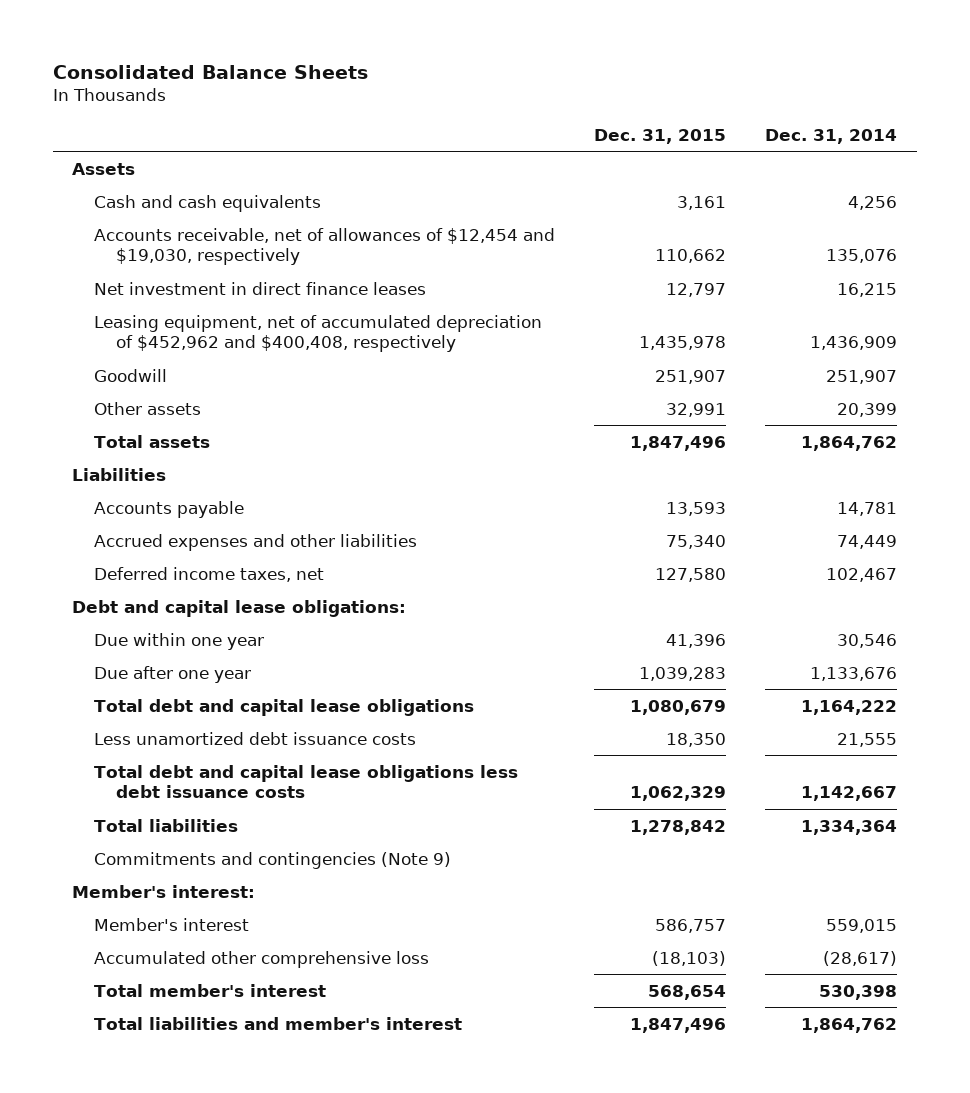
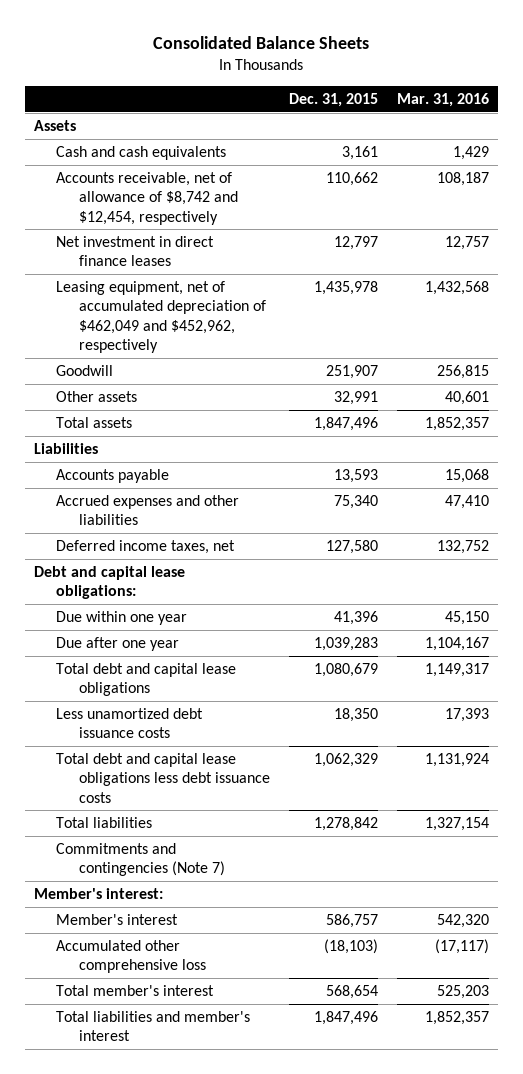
- | Dec. 31, 2015 | Dec. 31, 2014
+ | Dec. 31, 2015 | Mar. 31, 2016
- Accounts receivable, net of allowances of $12,454 and $19,030, respectively | 110,662 | 135,076
+ Accounts receivable, net of allowance of $8,742 and $12,454, respectively | 110,662 | 108,187
- Leasing equipment, net of accumulated depreciation of $452,962 and $400,408, respectively | 1,435,978 | 1,436,909
+ Leasing equipment, net of accumulated depreciation of $462,049 and $452,962, respectively | 1,435,978 | 1,432,568
- Commitments and contingencies (Note 9)
+ Commitments and contingencies (Note 7)

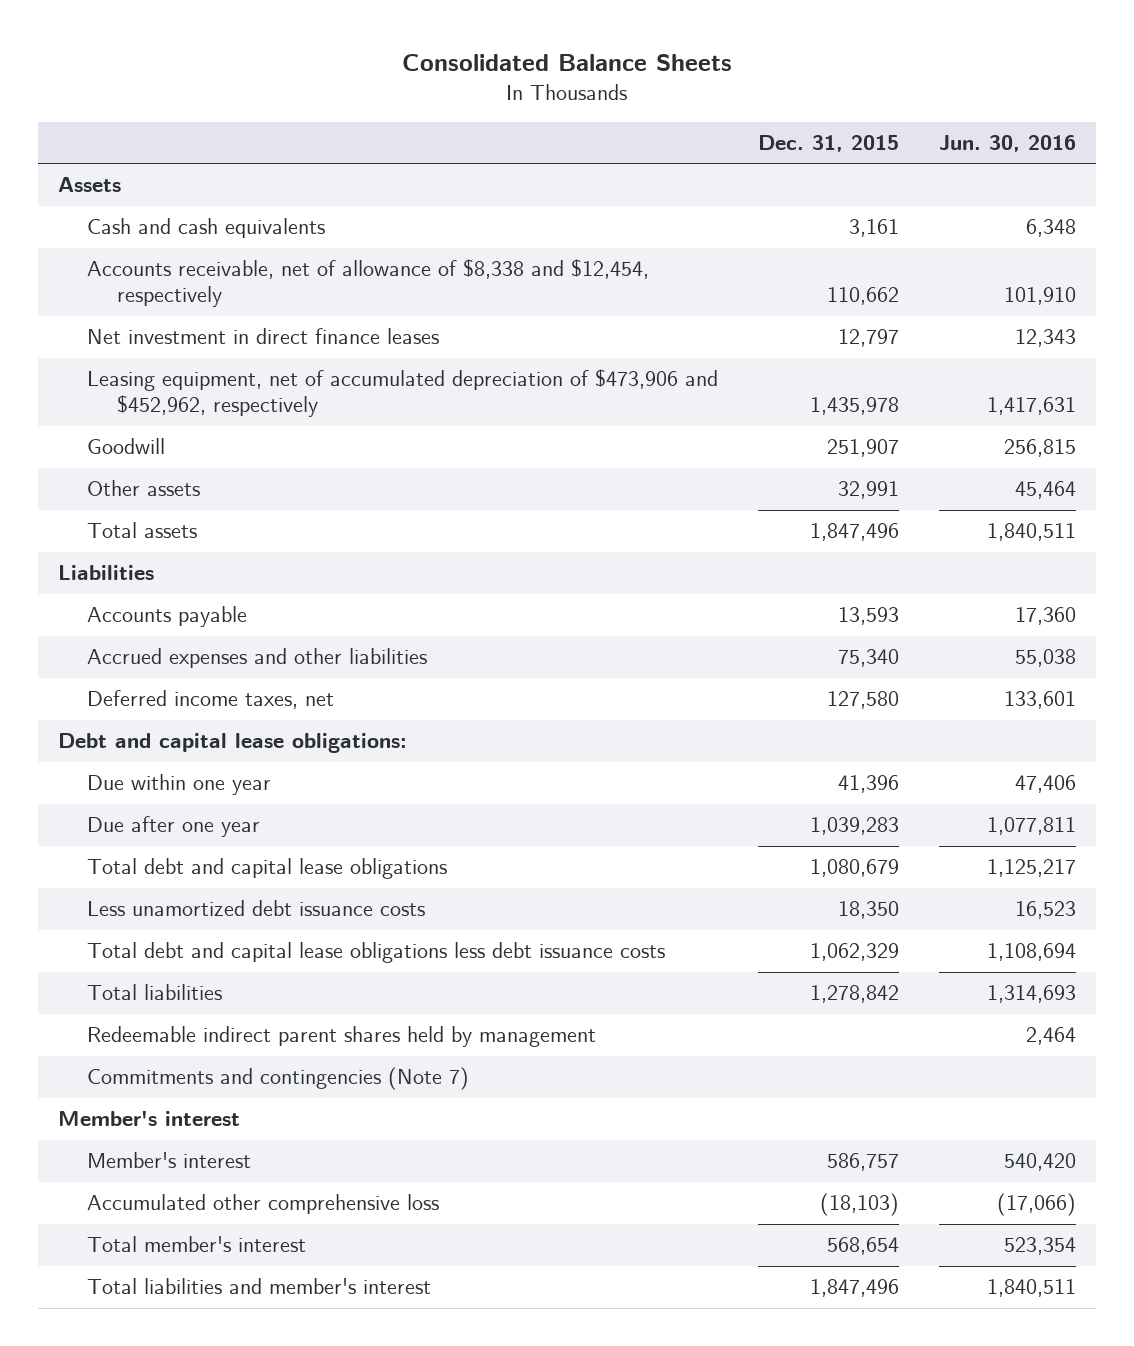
- | Dec. 31, 2015 | Mar. 31, 2016
+ | Dec. 31, 2015 | Jun. 30, 2016
- Accounts receivable, net of allowance of $8,742 and $12,454, respectively | 110,662 | 108,187
+ Accounts receivable, net of allowance of $8,338 and $12,454, respectively | 110,662 | 101,910
- Leasing equipment, net of accumulated depreciation of $462,049 and $452,962, respectively | 1,435,978 | 1,432,568
+ Leasing equipment, net of accumulated depreciation of $473,906 and $452,962, respectively | 1,435,978 | 1,417,631
+ Redeemable indirect parent shares held by management | | 2,464
- Member's interest:
+ Member's interest

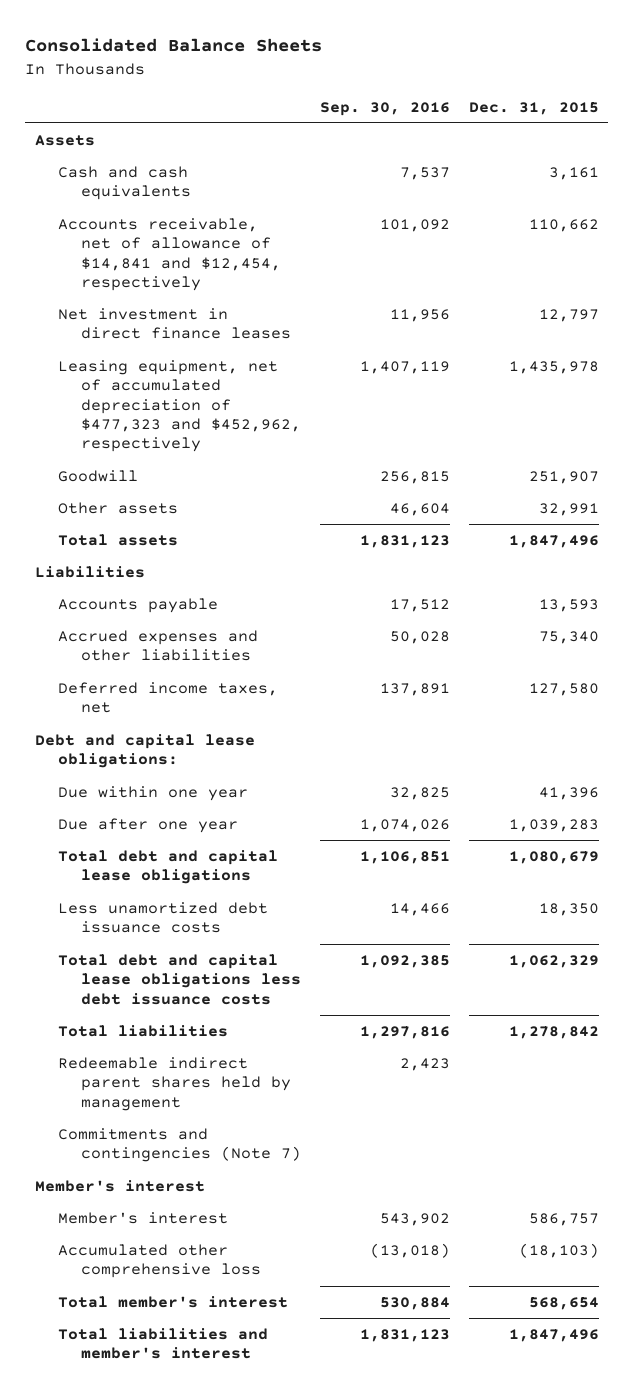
- | Dec. 31, 2015 | Jun. 30, 2016
+ | Sep. 30, 2016 | Dec. 31, 2015
- Accounts receivable, net of allowance of $8,338 and $12,454, respectively | 110,662 | 101,910
+ Accounts receivable, net of allowance of $14,841 and $12,454, respectively | 101,092 | 110,662
- Leasing equipment, net of accumulated depreciation of $473,906 and $452,962, respectively | 1,435,978 | 1,417,631
+ Leasing equipment, net of accumulated depreciation of $477,323 and $452,962, respectively | 1,407,119 | 1,435,978

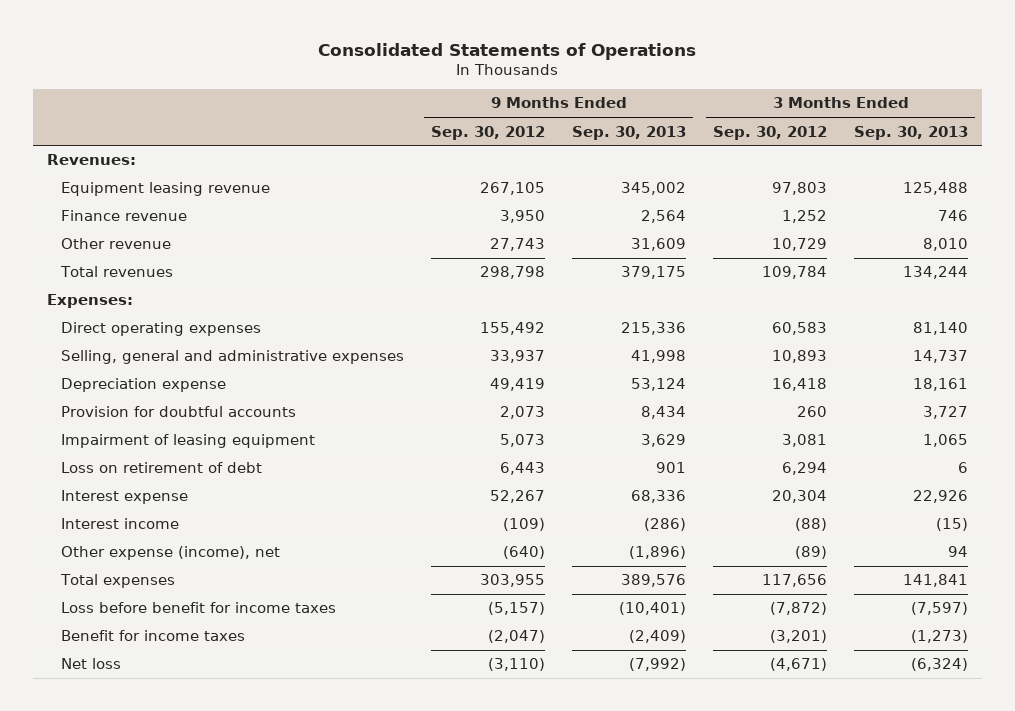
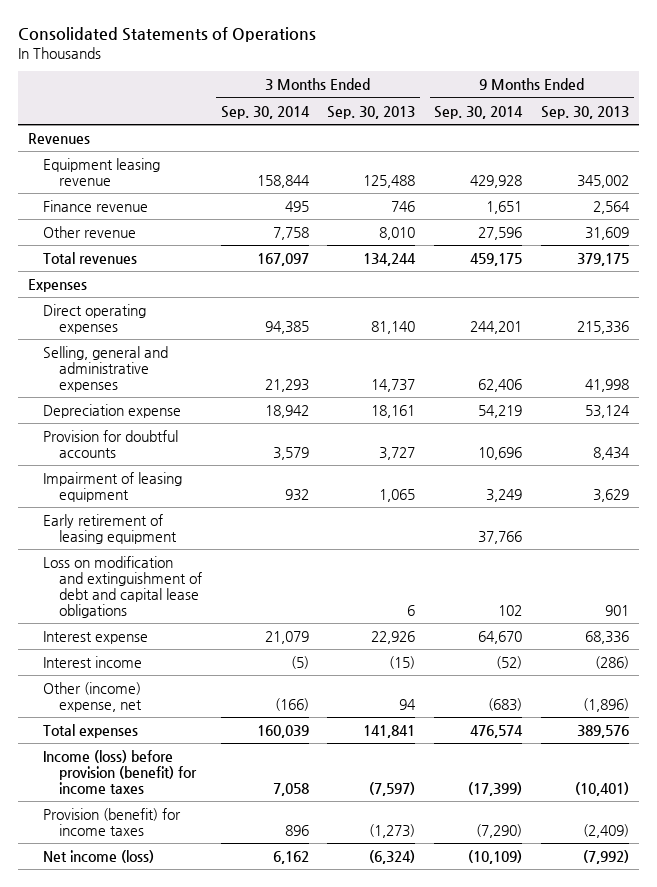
- | 9 Months Ended Sep. 30, 2012 | 9 Months Ended Sep. 30, 2013 | 3 Months Ended Sep. 30, 2012 | 3 Months Ended Sep. 30, 2013
+ | 3 Months Ended Sep. 30, 2014 | 3 Months Ended Sep. 30, 2013 | 9 Months Ended Sep. 30, 2014 | 9 Months Ended Sep. 30, 2013
- Revenues:
+ Revenues
- Expenses:
+ Expenses
- Loss on retirement of debt | 6,443 | 901 | 6,294 | 6
+ Early retirement of leasing equipment | | | 37,766 |
+ Loss on modification and extinguishment of debt and capital lease obligations | | 6 | 102 | 901
- Other expense (income), net | (640) | (1,896) | (89) | 94
+ Other (income) expense, net | (166) | 94 | (683) | (1,896)
- Loss before benefit for income taxes | (5,157) | (10,401) | (7,872) | (7,597)
- Benefit for income taxes | (2,047) | (2,409) | (3,201) | (1,273)
- Net loss | (3,110) | (7,992) | (4,671) | (6,324)
+ Income (loss) before provision (benefit) for income taxes | 7,058 | (7,597) | (17,399) | (10,401)
+ Provision (benefit) for income taxes | 896 | (1,273) | (7,290) | (2,409)
+ Net income (loss) | 6,162 | (6,324) | (10,109) | (7,992)

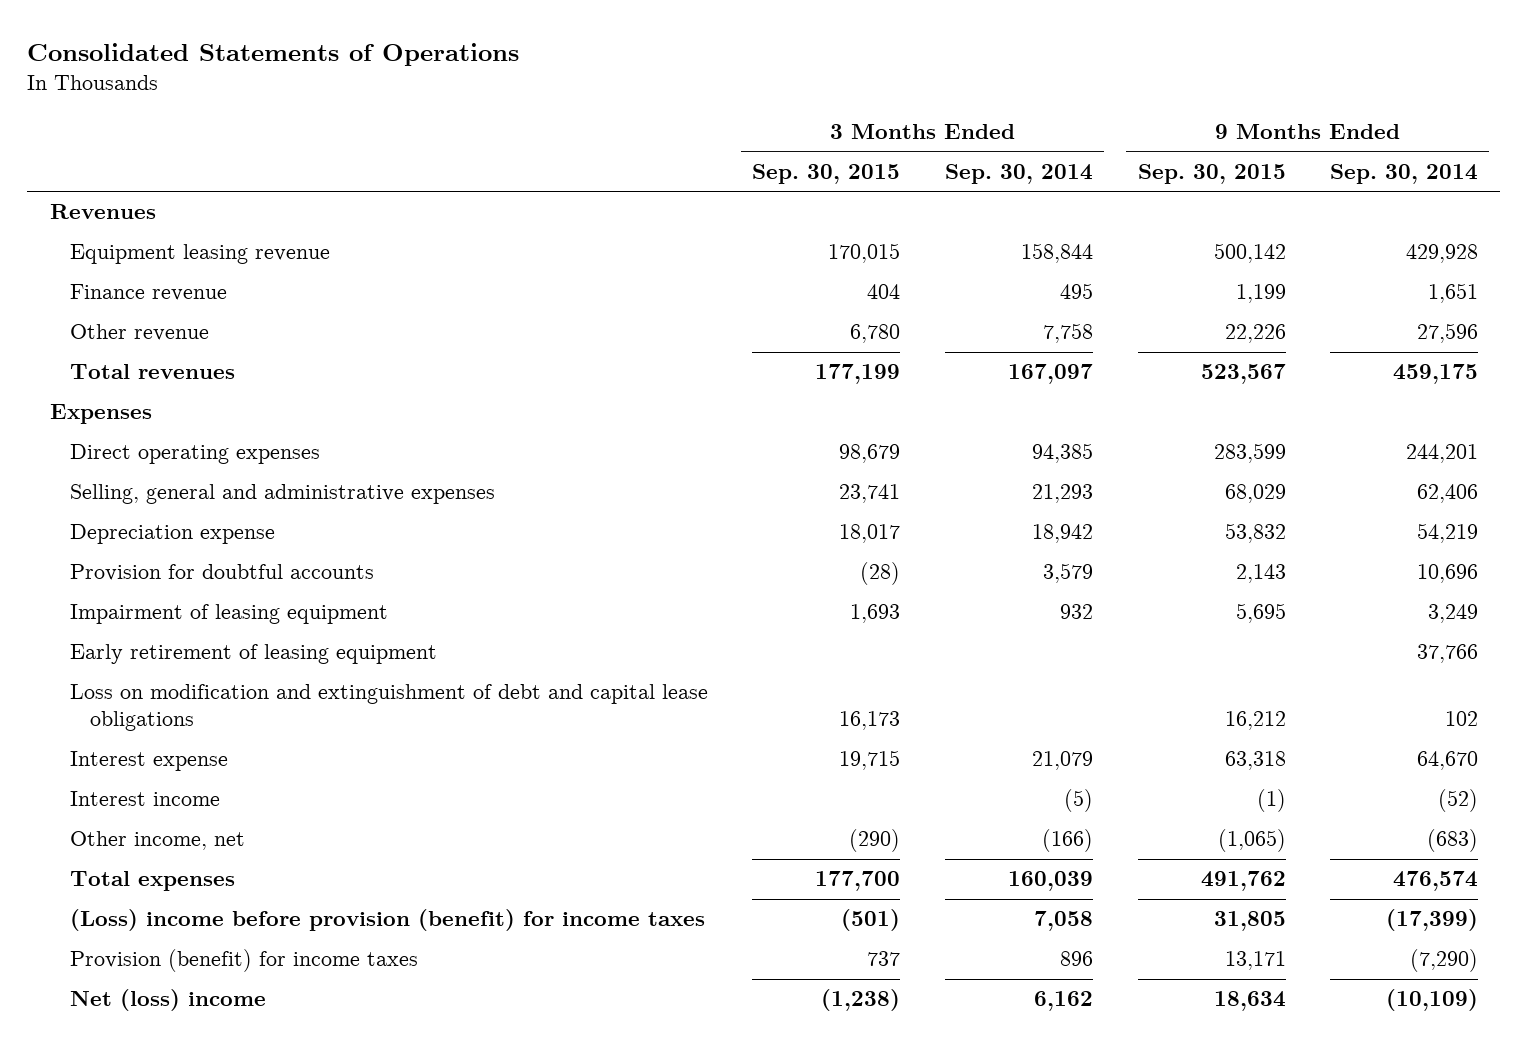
- | 3 Months Ended Sep. 30, 2014 | 3 Months Ended Sep. 30, 2013 | 9 Months Ended Sep. 30, 2014 | 9 Months Ended Sep. 30, 2013
+ | 3 Months Ended Sep. 30, 2015 | 3 Months Ended Sep. 30, 2014 | 9 Months Ended Sep. 30, 2015 | 9 Months Ended Sep. 30, 2014
- Other (income) expense, net | (166) | 94 | (683) | (1,896)
+ Other income, net | (290) | (166) | (1,065) | (683)
- Income (loss) before provision (benefit) for income taxes | 7,058 | (7,597) | (17,399) | (10,401)
+ (Loss) income before provision (benefit) for income taxes | (501) | 7,058 | 31,805 | (17,399)
- Net income (loss) | 6,162 | (6,324) | (10,109) | (7,992)
+ Net (loss) income | (1,238) | 6,162 | 18,634 | (10,109)

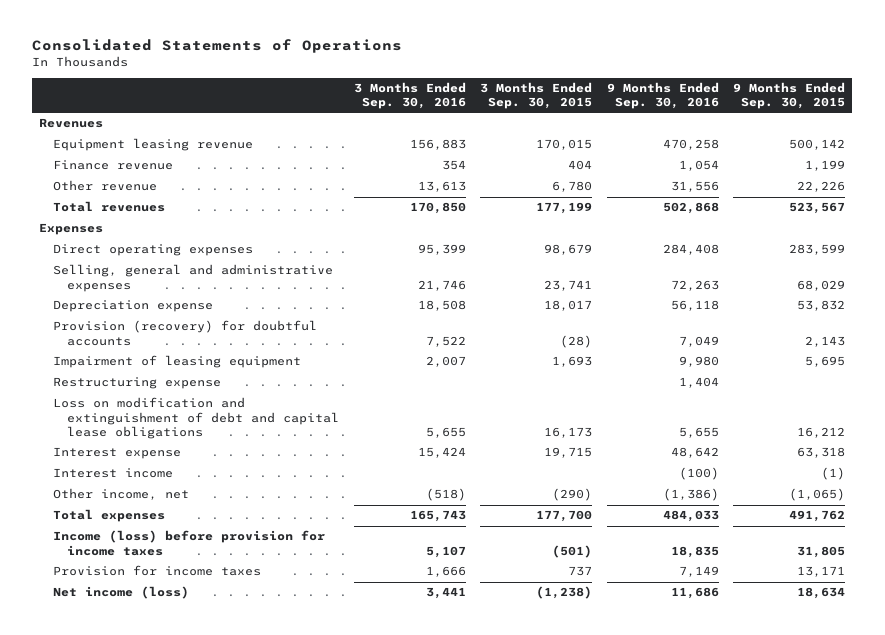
- | 3 Months Ended Sep. 30, 2015 | 3 Months Ended Sep. 30, 2014 | 9 Months Ended Sep. 30, 2015 | 9 Months Ended Sep. 30, 2014
+ | 3 Months Ended Sep. 30, 2016 | 3 Months Ended Sep. 30, 2015 | 9 Months Ended Sep. 30, 2016 | 9 Months Ended Sep. 30, 2015
- Provision for doubtful accounts | (28) | 3,579 | 2,143 | 10,696
+ Provision (recovery) for doubtful accounts | 7,522 | (28) | 7,049 | 2,143
- Early retirement of leasing equipment | | | | 37,766
+ Restructuring expense | | | 1,404 |
- (Loss) income before provision (benefit) for income taxes | (501) | 7,058 | 31,805 | (17,399)
- Provision (benefit) for income taxes | 737 | 896 | 13,171 | (7,290)
- Net (loss) income | (1,238) | 6,162 | 18,634 | (10,109)
+ Income (loss) before provision for income taxes | 5,107 | (501) | 18,835 | 31,805
+ Provision for income taxes | 1,666 | 737 | 7,149 | 13,171
+ Net income (loss) | 3,441 | (1,238) | 11,686 | 18,634

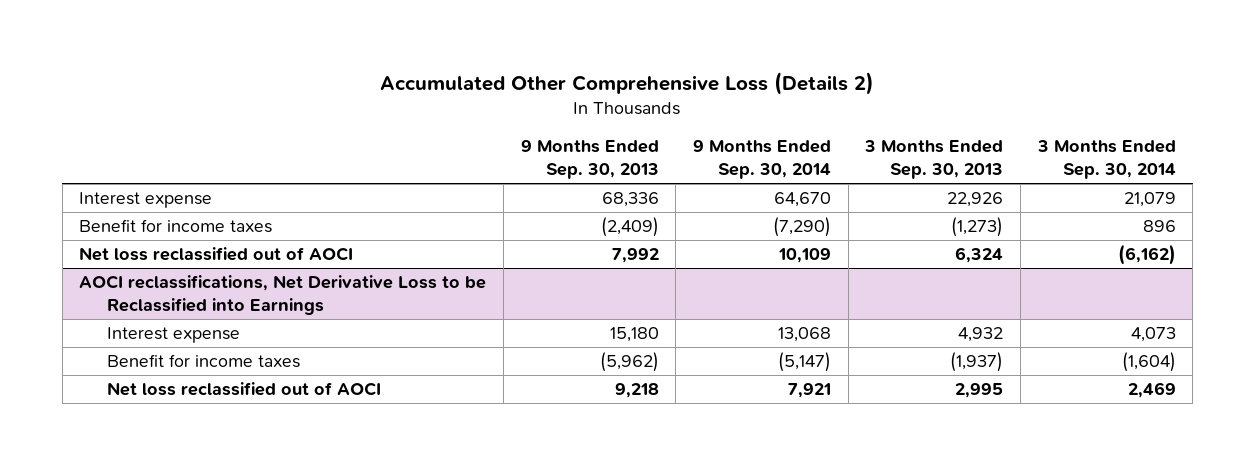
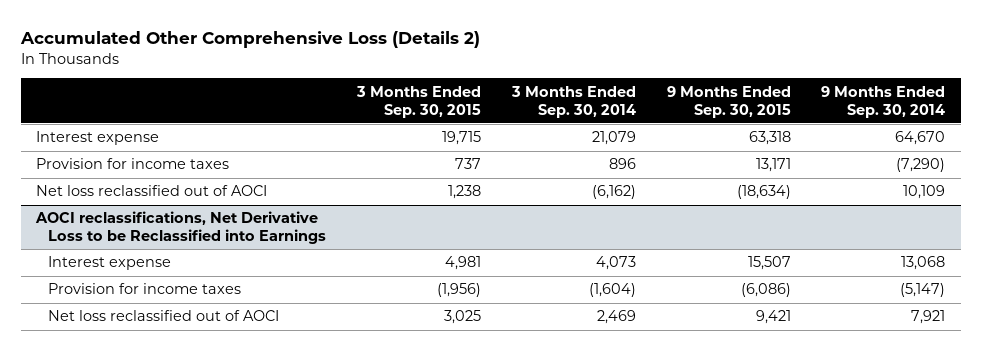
- | 9 Months Ended Sep. 30, 2013 | 9 Months Ended Sep. 30, 2014 | 3 Months Ended Sep. 30, 2013 | 3 Months Ended Sep. 30, 2014
+ | 3 Months Ended Sep. 30, 2015 | 3 Months Ended Sep. 30, 2014 | 9 Months Ended Sep. 30, 2015 | 9 Months Ended Sep. 30, 2014
- Benefit for income taxes | (2,409) | (7,290) | (1,273) | 896
+ Provision for income taxes | 737 | 896 | 13,171 | (7,290)
@ AOCI reclassifications, Net Derivative Loss to be Reclassified into Earnings
- Benefit for income taxes | (5,962) | (5,147) | (1,937) | (1,604)
+ Provision for income taxes | (1,956) | (1,604) | (6,086) | (5,147)

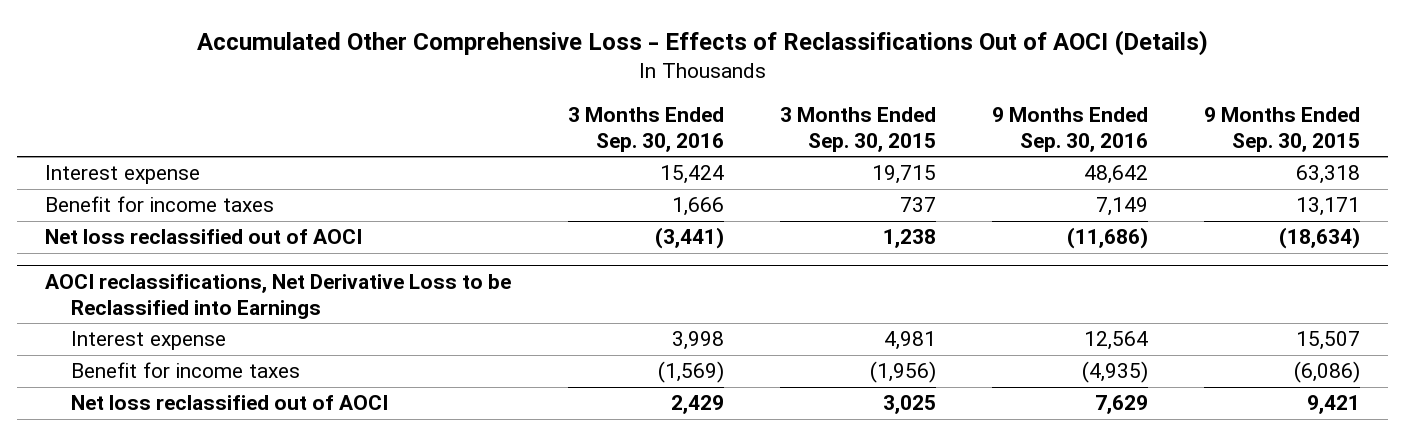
- Accumulated Other Comprehensive Loss (Details 2)
+ Accumulated Other Comprehensive Loss - Effects of Reclassifications Out of AOCI (Details)
- | 3 Months Ended Sep. 30, 2015 | 3 Months Ended Sep. 30, 2014 | 9 Months Ended Sep. 30, 2015 | 9 Months Ended Sep. 30, 2014
+ | 3 Months Ended Sep. 30, 2016 | 3 Months Ended Sep. 30, 2015 | 9 Months Ended Sep. 30, 2016 | 9 Months Ended Sep. 30, 2015
- Provision for income taxes | 737 | 896 | 13,171 | (7,290)
+ Benefit for income taxes | 1,666 | 737 | 7,149 | 13,171
@ AOCI reclassifications, Net Derivative Loss to be Reclassified into Earnings
- Provision for income taxes | (1,956) | (1,604) | (6,086) | (5,147)
+ Benefit for income taxes | (1,569) | (1,956) | (4,935) | (6,086)

